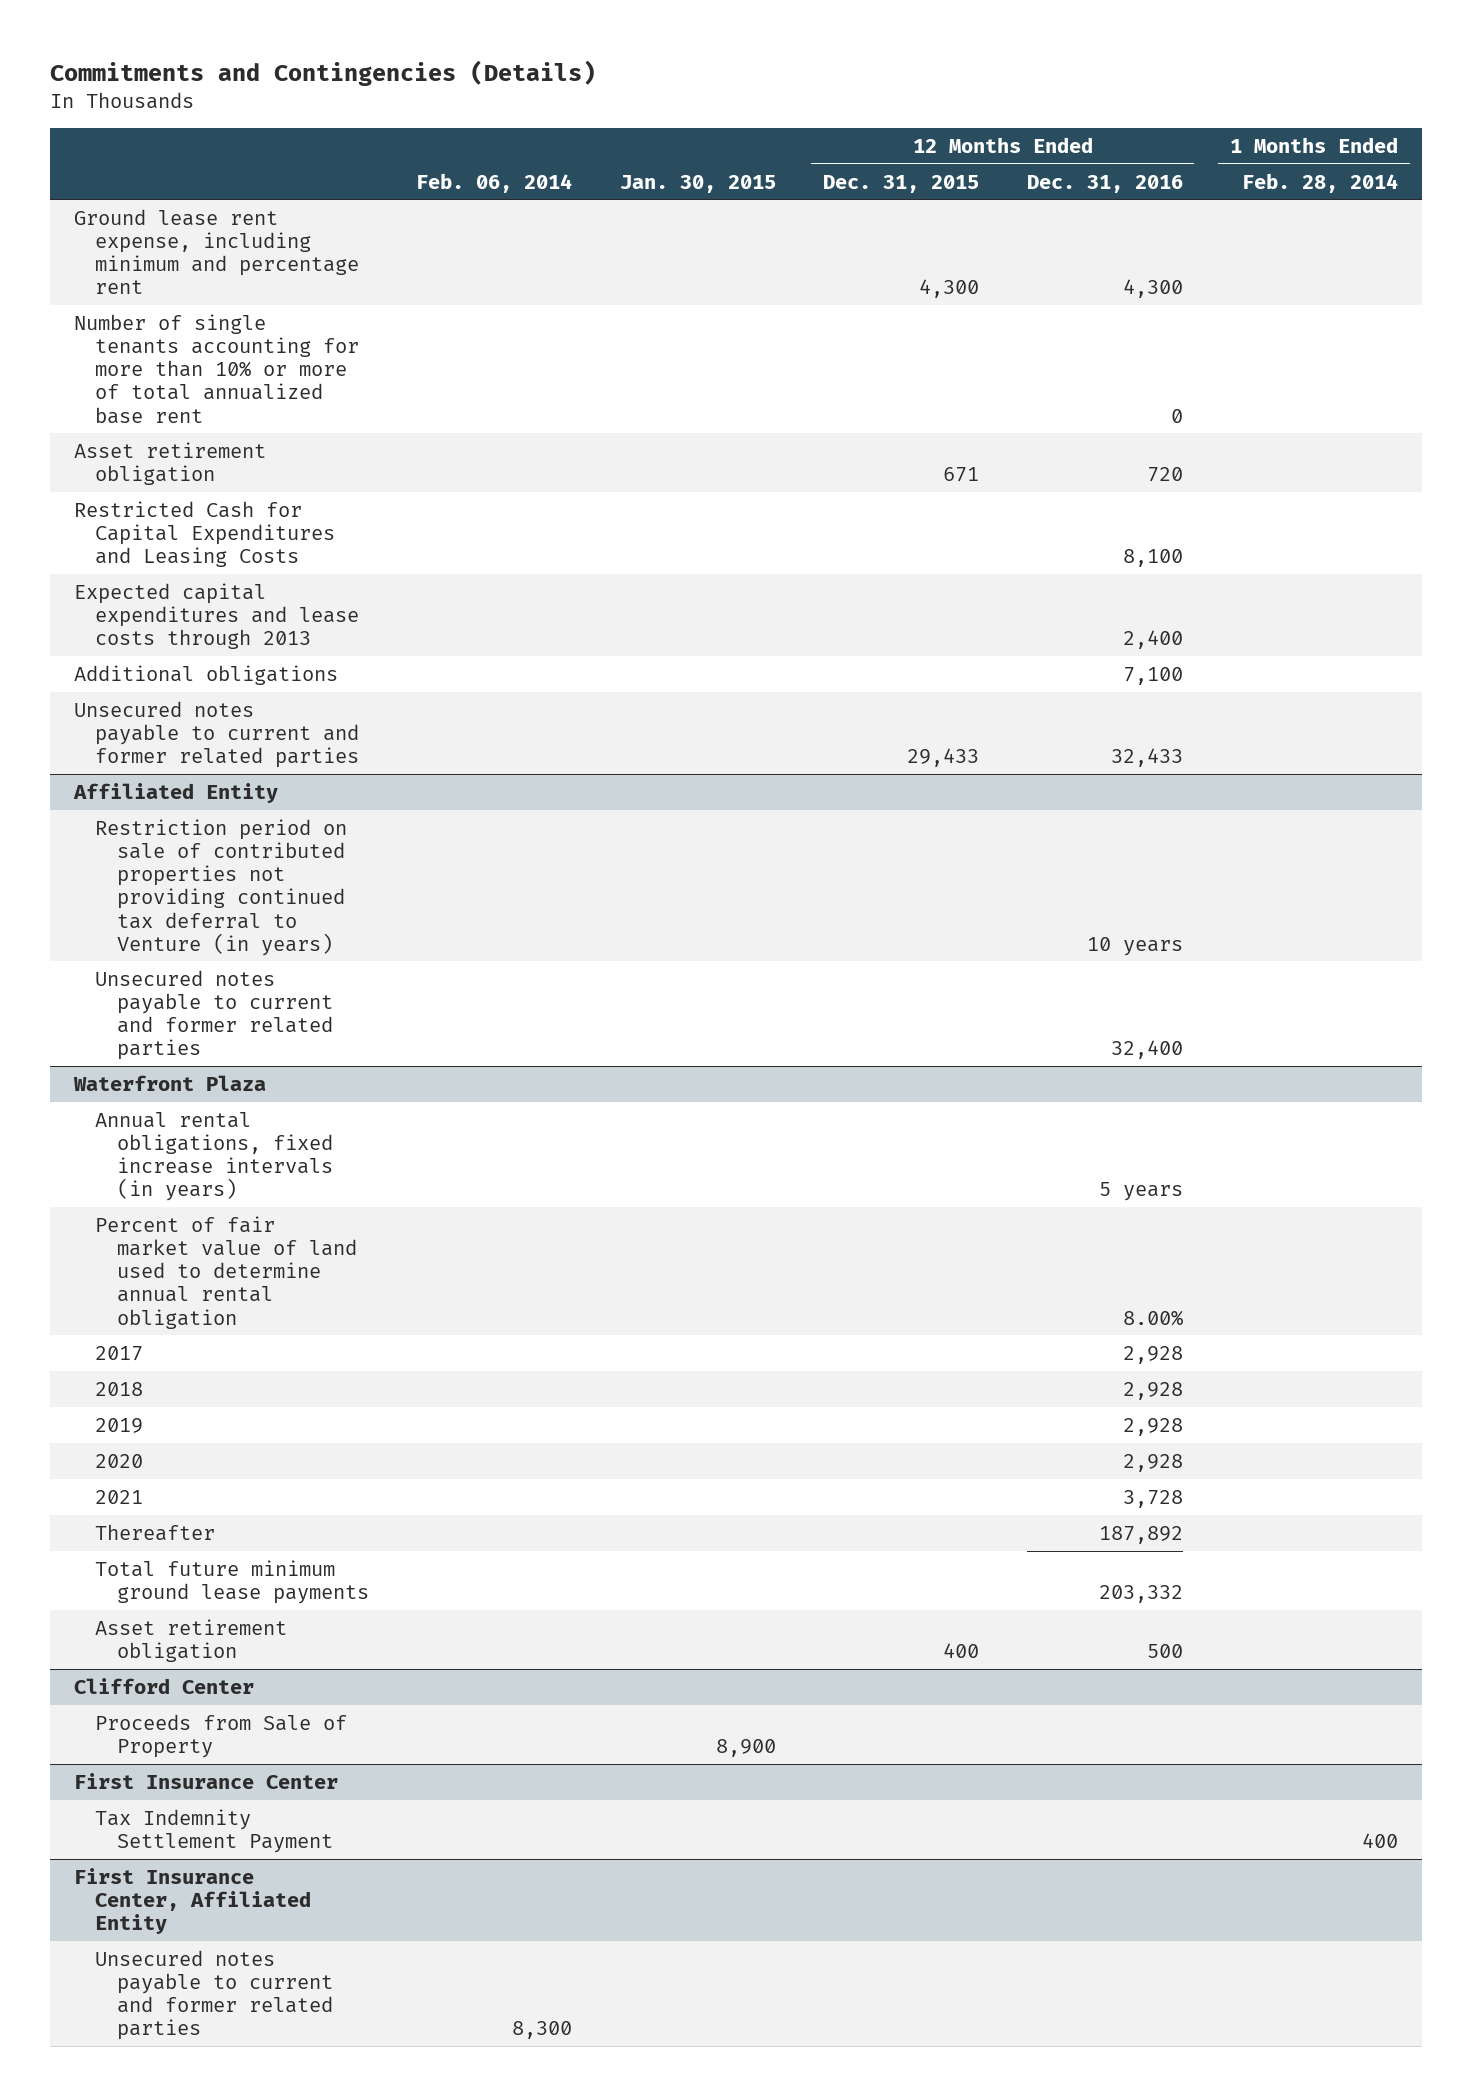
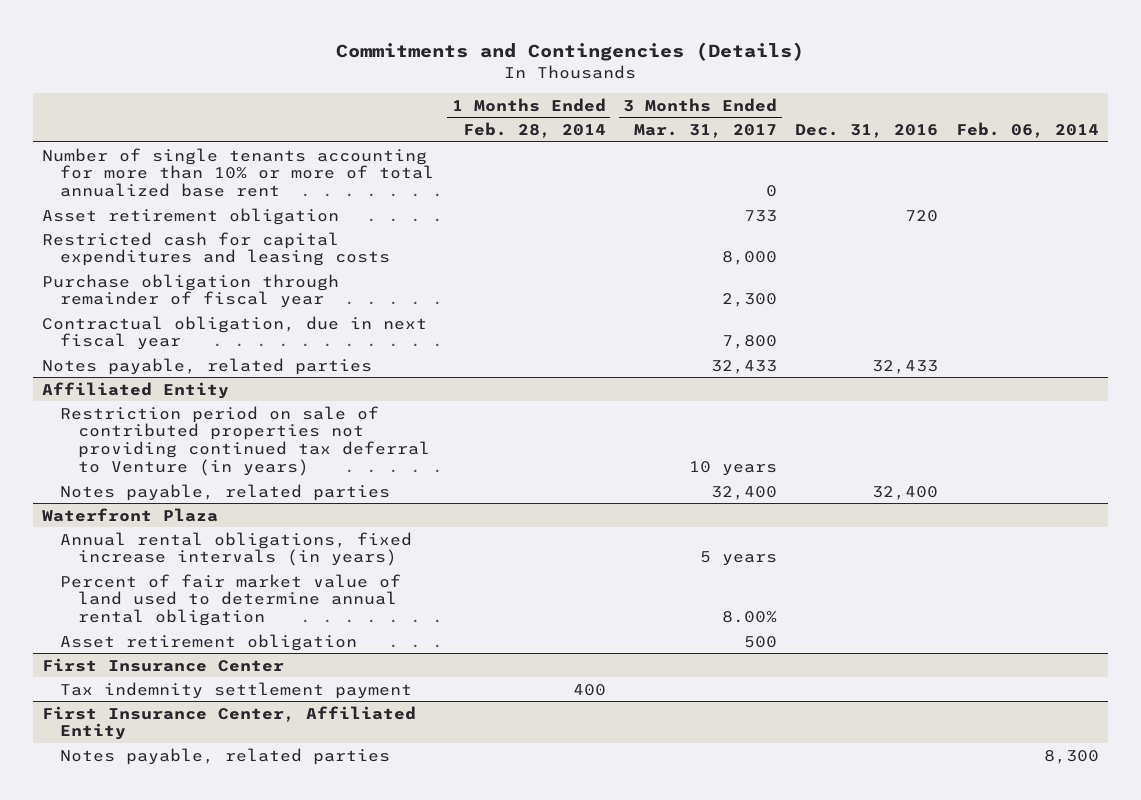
- | Feb. 06, 2014 | Jan. 30, 2015 | 12 Months Ended Dec. 31, 2015 | 12 Months Ended Dec. 31, 2016 | 1 Months Ended Feb. 28, 2014
+ | 1 Months Ended Feb. 28, 2014 | 3 Months Ended Mar. 31, 2017 | Dec. 31, 2016 | Feb. 06, 2014
- Ground lease rent expense, including minimum and percentage rent | | | 4,300 | 4,300 |
- Restricted Cash for Capital Expenditures and Leasing Costs | | | | 8,100 |
- Expected capital expenditures and lease costs through 2013 | | | | 2,400 |
- Additional obligations | | | | 7,100 |
- Unsecured notes payable to current and former related parties | | | 29,433 | 32,433 |
+ Restricted cash for capital expenditures and leasing costs | | 8,000 | |
+ Purchase obligation through remainder of fiscal year | | 2,300 | |
+ Contractual obligation, due in next fiscal year | | 7,800 | |
+ Notes payable, related parties | | 32,433 | 32,433 |
@ Affiliated Entity
- Unsecured notes payable to current and former related parties | | | | 32,400 |
+ Notes payable, related parties | | 32,400 | 32,400 |
@ Waterfront Plaza
- 2017 | | | | 2,928 |
- 2018 | | | | 2,928 |
- 2019 | | | | 2,928 |
- 2020 | | | | 2,928 |
- 2021 | | | | 3,728 |
- Thereafter | | | | 187,892 |
- Total future minimum ground lease payments | | | | 203,332 |
- Clifford Center
- Proceeds from Sale of Property | | 8,900 | | |
@ First Insurance Center
- Tax Indemnity Settlement Payment | | | | | 400
+ Tax indemnity settlement payment | 400 | | |
@ First Insurance Center, Affiliated Entity
- Unsecured notes payable to current and former related parties | 8,300 | | | |
+ Notes payable, related parties | | | | 8,300

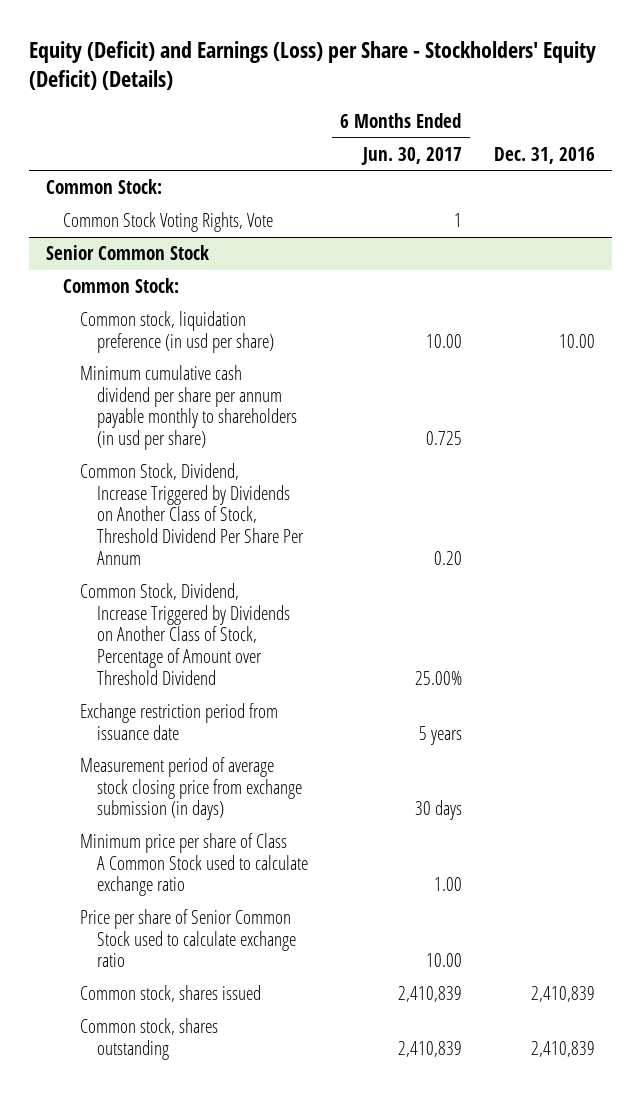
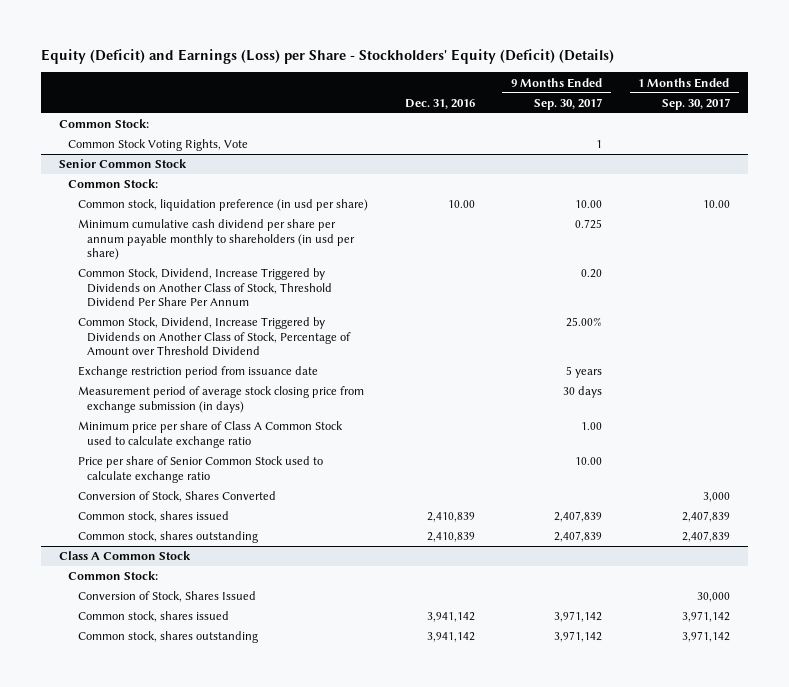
- | 6 Months Ended Jun. 30, 2017 | Dec. 31, 2016
+ | Dec. 31, 2016 | 9 Months Ended Sep. 30, 2017 | 1 Months Ended Sep. 30, 2017
@ Senior Common Stock
+ Conversion of Stock, Shares Converted | | | 3,000
+ Class A Common Stock
+ Common Stock:
+ Conversion of Stock, Shares Issued | | | 30,000
+ Common stock, shares issued | 3,941,142 | 3,971,142 | 3,971,142
+ Common stock, shares outstanding | 3,941,142 | 3,971,142 | 3,971,142

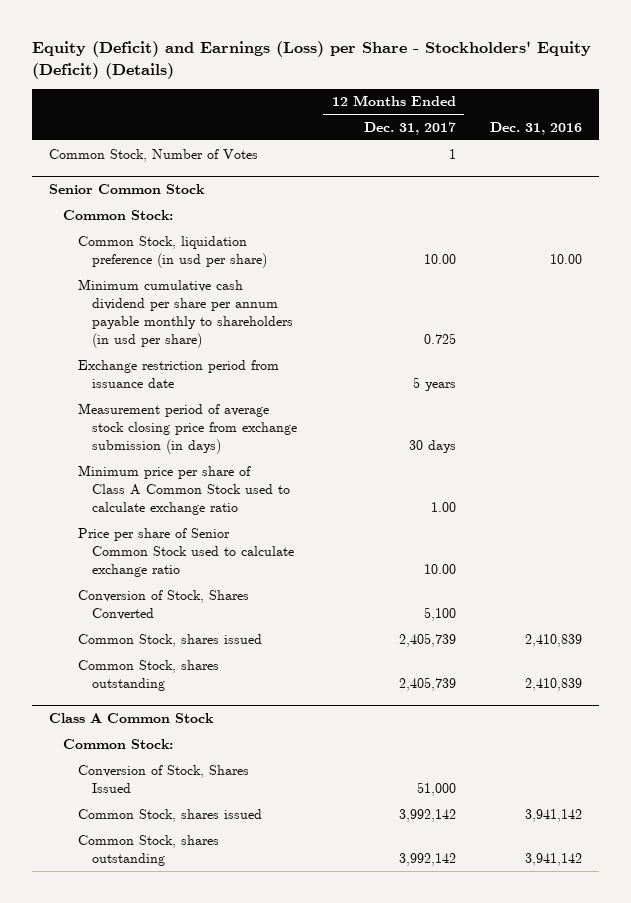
- | Dec. 31, 2016 | 9 Months Ended Sep. 30, 2017 | 1 Months Ended Sep. 30, 2017
+ | 12 Months Ended Dec. 31, 2017 | Dec. 31, 2016
- Common Stock:
- Common Stock Voting Rights, Vote | | 1 |
+ Common Stock, Number of Votes | 1 |
@ Senior Common Stock
- Common stock, liquidation preference (in usd per share) | 10.00 | 10.00 | 10.00
+ Common Stock, liquidation preference (in usd per share) | 10.00 | 10.00
- Common Stock, Dividend, Increase Triggered by Dividends on Another Class of Stock, Threshold Dividend Per Share Per Annum | | 0.20 |
- Common Stock, Dividend, Increase Triggered by Dividends on Another Class of Stock, Percentage of Amount over Threshold Dividend | | 25.00% |
- Common stock, shares issued | 2,410,839 | 2,407,839 | 2,407,839
- Common stock, shares outstanding | 2,410,839 | 2,407,839 | 2,407,839
+ Common Stock, shares issued | 2,405,739 | 2,410,839
+ Common Stock, shares outstanding | 2,405,739 | 2,410,839
@ Class A Common Stock
- Common stock, shares issued | 3,941,142 | 3,971,142 | 3,971,142
- Common stock, shares outstanding | 3,941,142 | 3,971,142 | 3,971,142
+ Common Stock, shares issued | 3,992,142 | 3,941,142
+ Common Stock, shares outstanding | 3,992,142 | 3,941,142

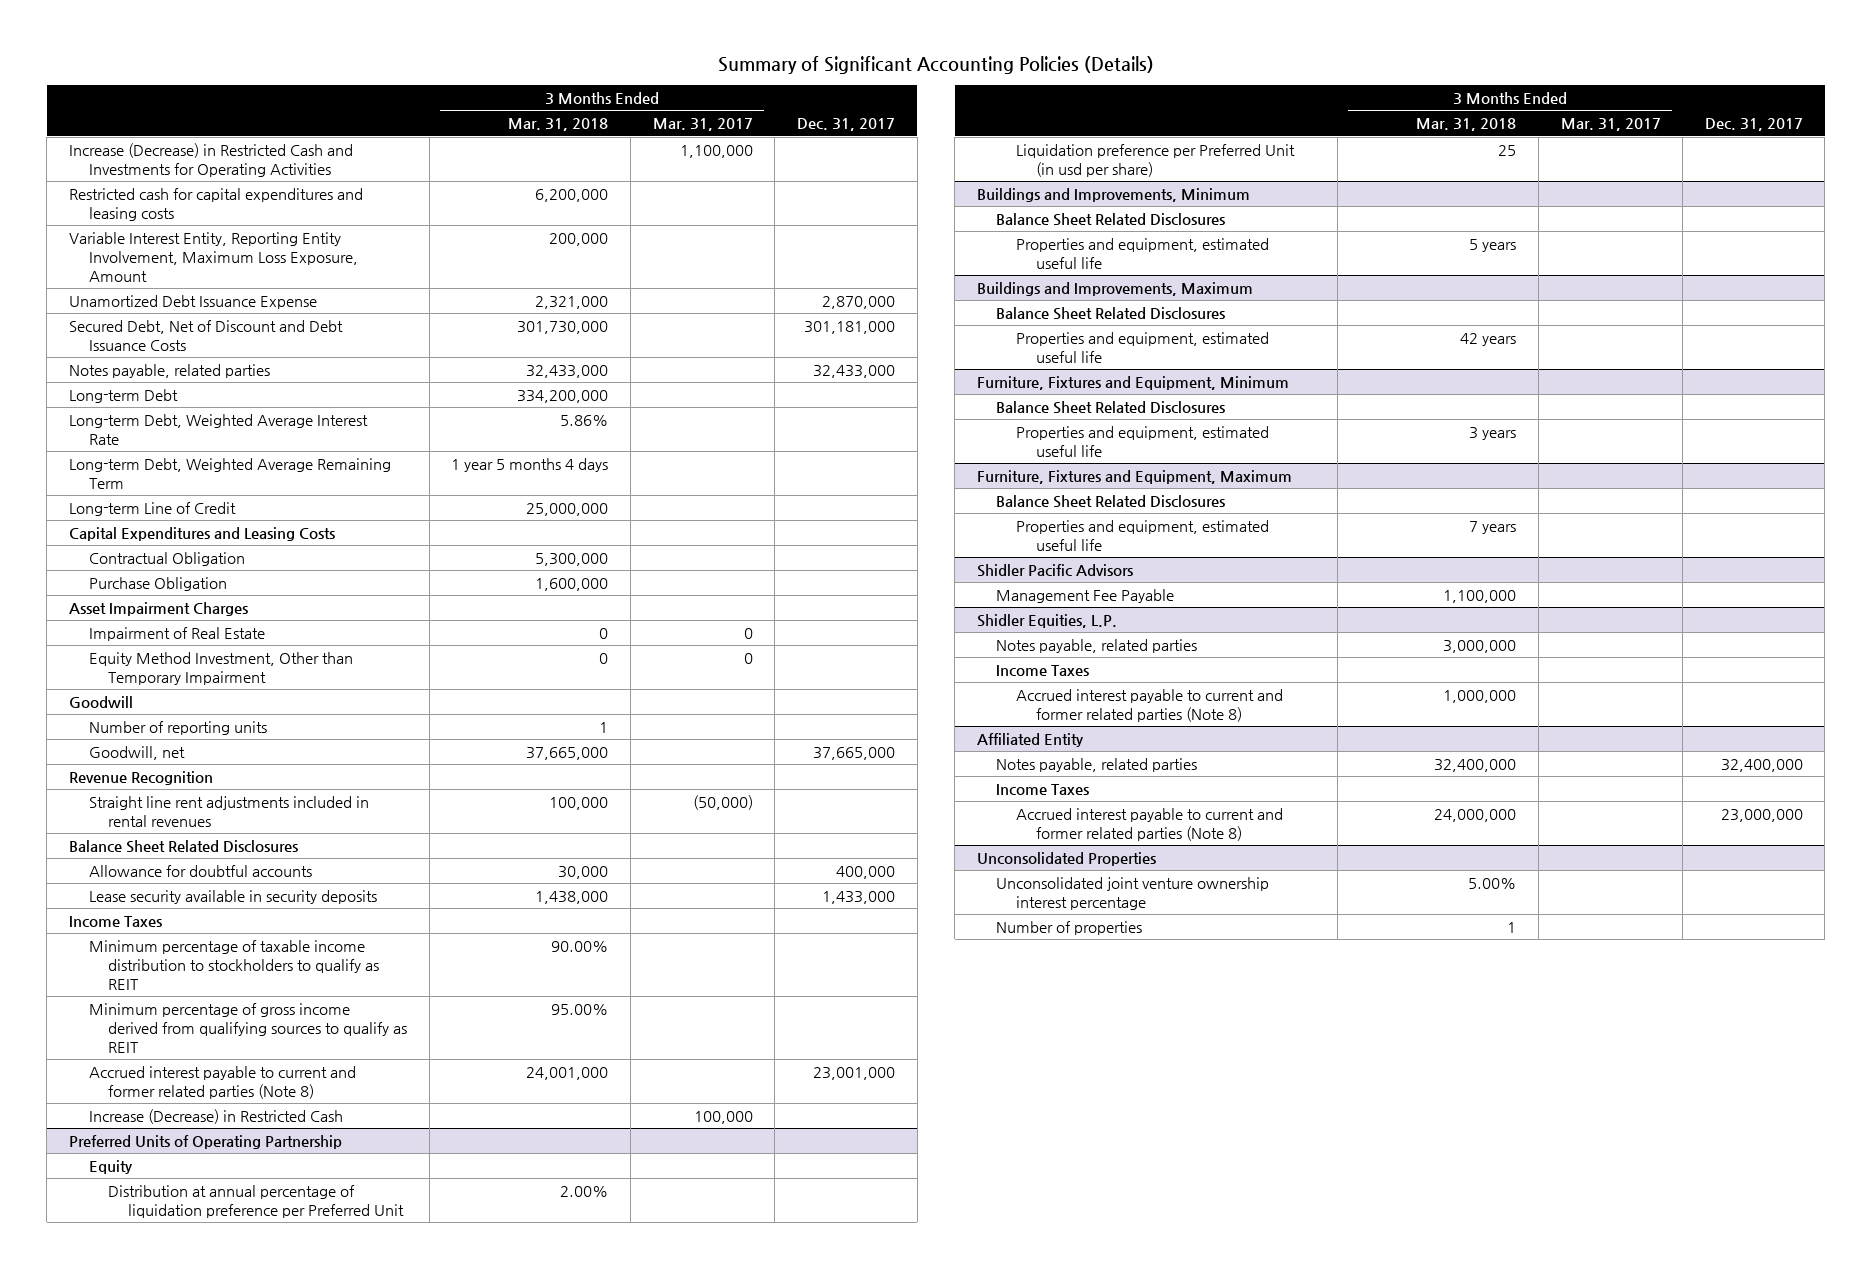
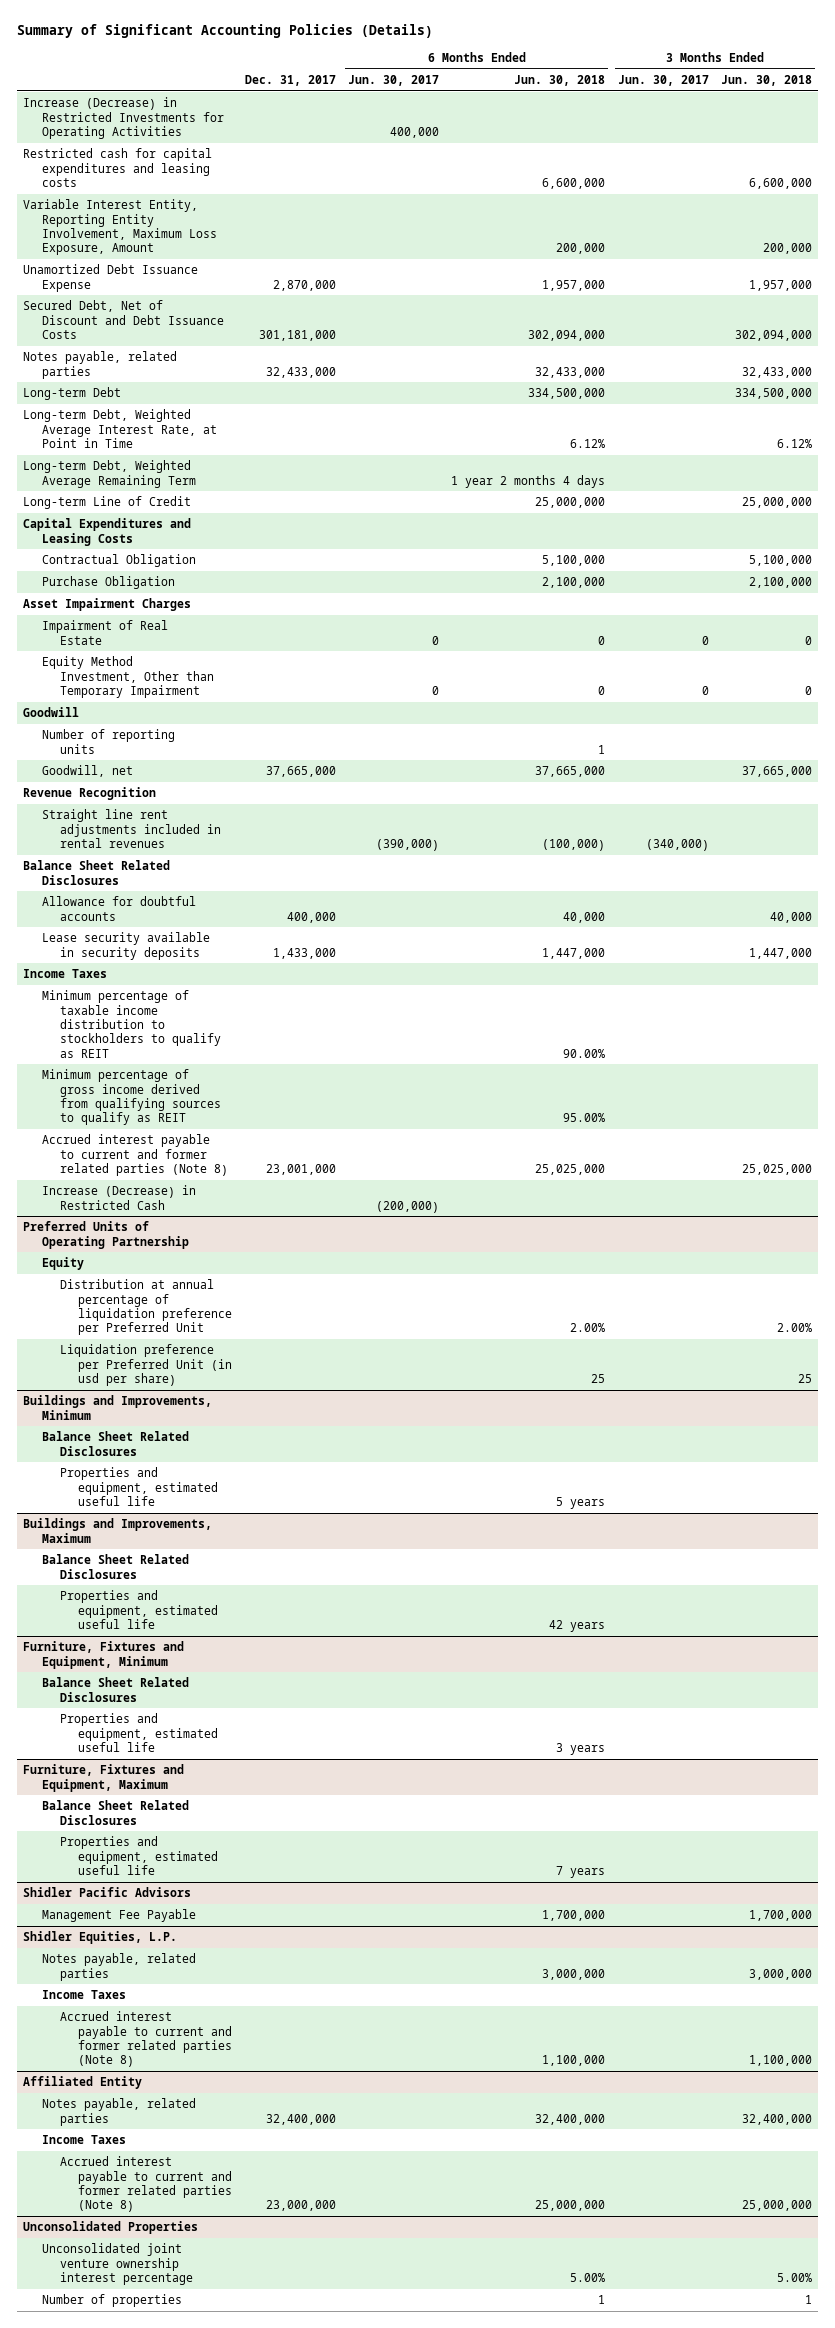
- | 3 Months Ended Mar. 31, 2018 | 3 Months Ended Mar. 31, 2017 | Dec. 31, 2017
+ | Dec. 31, 2017 | 6 Months Ended Jun. 30, 2017 | 6 Months Ended Jun. 30, 2018 | 3 Months Ended Jun. 30, 2017 | 3 Months Ended Jun. 30, 2018
- Increase (Decrease) in Restricted Cash and Investments for Operating Activities | | 1,100,000 |
+ Increase (Decrease) in Restricted Investments for Operating Activities | | 400,000 | | |
- Long-term Debt, Weighted Average Interest Rate | 5.86% | |
+ Long-term Debt, Weighted Average Interest Rate, at Point in Time | | | 6.12% | | 6.12%

